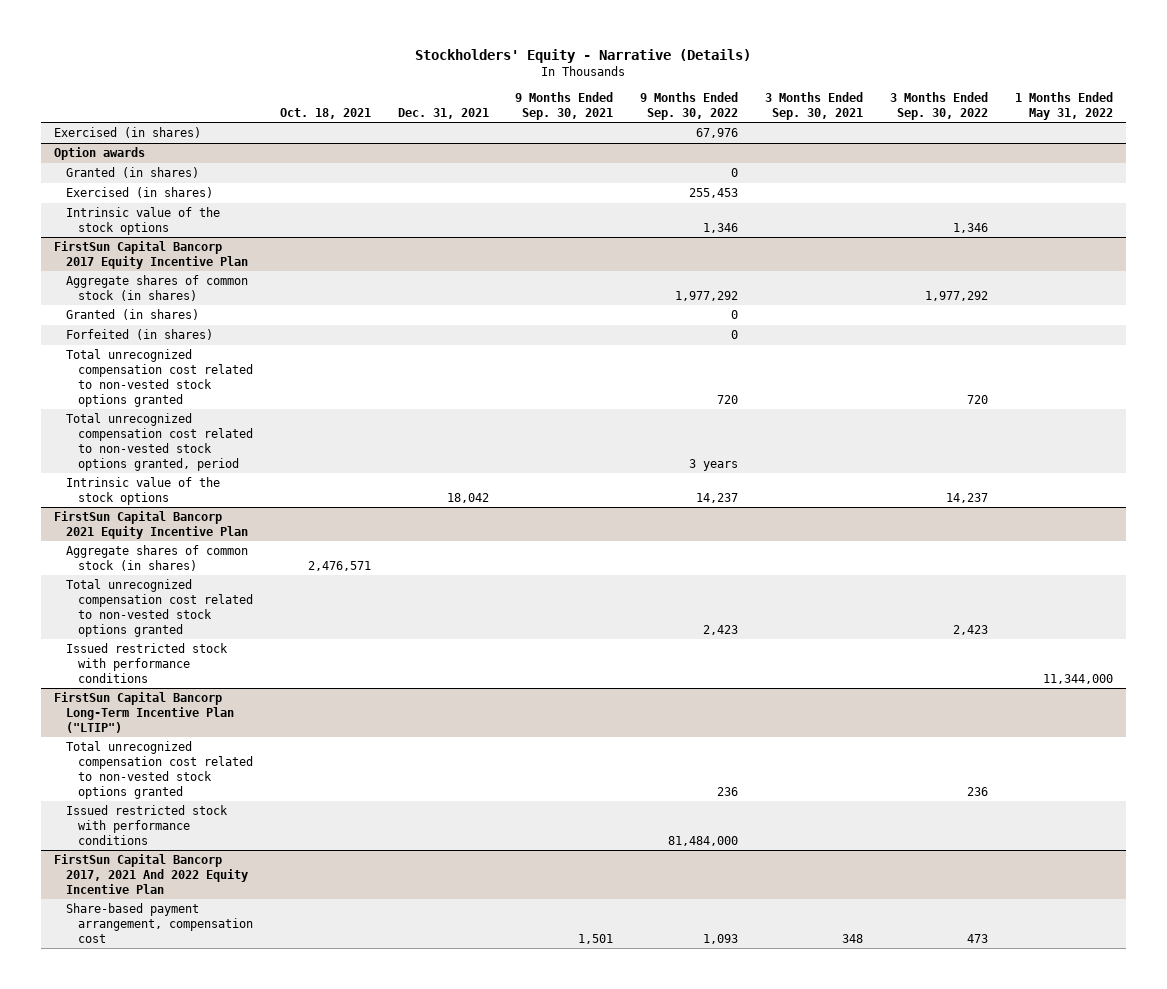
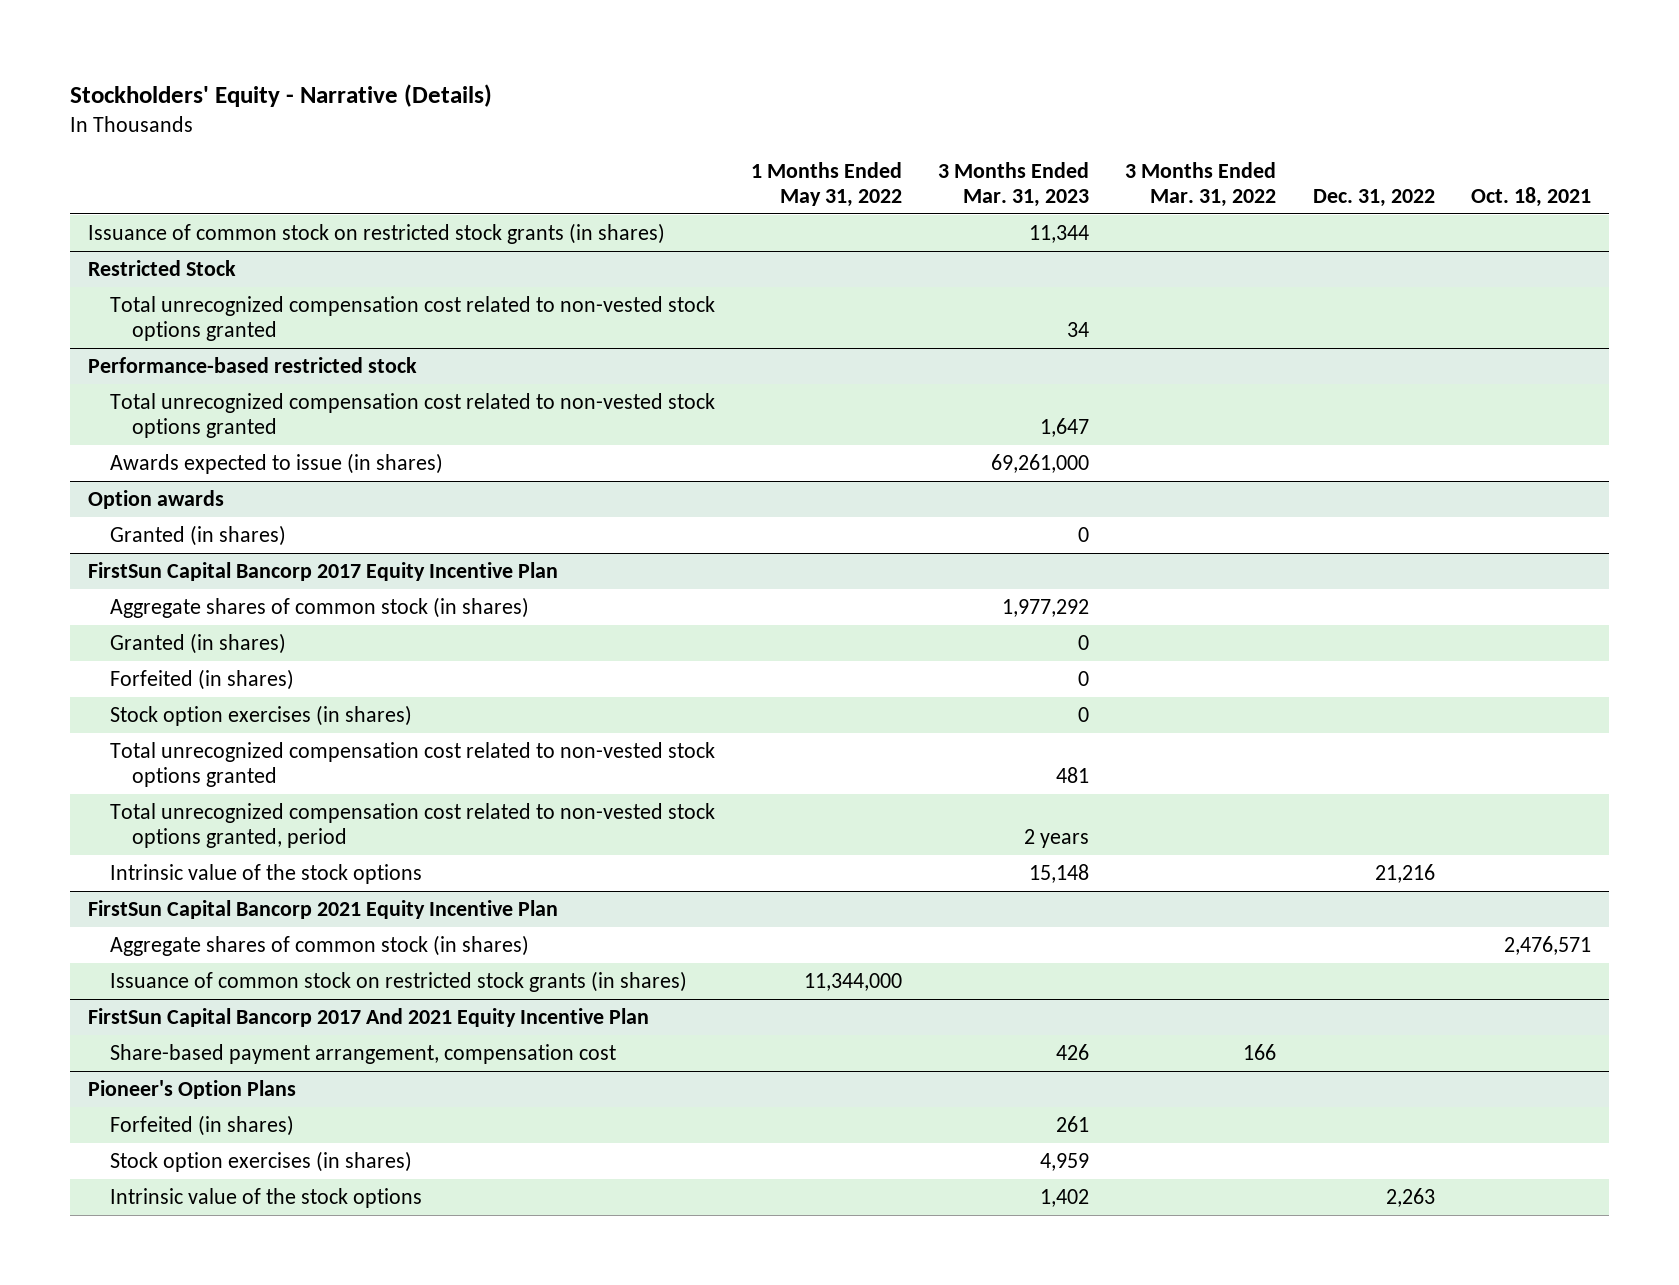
- | Oct. 18, 2021 | Dec. 31, 2021 | 9 Months Ended Sep. 30, 2021 | 9 Months Ended Sep. 30, 2022 | 3 Months Ended Sep. 30, 2021 | 3 Months Ended Sep. 30, 2022 | 1 Months Ended May 31, 2022
+ | 1 Months Ended May 31, 2022 | 3 Months Ended Mar. 31, 2023 | 3 Months Ended Mar. 31, 2022 | Dec. 31, 2022 | Oct. 18, 2021
- Exercised (in shares) | | | | 67,976 | | |
+ Issuance of common stock on restricted stock grants (in shares) | | 11,344 | | |
+ Restricted Stock
+ Total unrecognized compensation cost related to non-vested stock options granted | | 34 | | |
+ Performance-based restricted stock
+ Total unrecognized compensation cost related to non-vested stock options granted | | 1,647 | | |
+ Awards expected to issue (in shares) | | 69,261,000 | | |
@ Option awards
- Exercised (in shares) | | | | 255,453 | | |
- Intrinsic value of the stock options | | | | 1,346 | | 1,346 |
@ FirstSun Capital Bancorp 2017 Equity Incentive Plan
+ Stock option exercises (in shares) | | 0 | | |
@ FirstSun Capital Bancorp 2021 Equity Incentive Plan
- Total unrecognized compensation cost related to non-vested stock options granted | | | | 2,423 | | 2,423 |
- Issued restricted stock with performance conditions | | | | | | | 11,344,000
- FirstSun Capital Bancorp Long-Term Incentive Plan ("LTIP")
- Total unrecognized compensation cost related to non-vested stock options granted | | | | 236 | | 236 |
- Issued restricted stock with performance conditions | | | | 81,484,000 | | |
- FirstSun Capital Bancorp 2017, 2021 And 2022 Equity Incentive Plan
- Share-based payment arrangement, compensation cost | | | 1,501 | 1,093 | 348 | 473 |
@ FirstSun Capital Bancorp 2021 Equity Incentive Plan
+ Issuance of common stock on restricted stock grants (in shares) | 11,344,000 | | | |
+ FirstSun Capital Bancorp 2017 And 2021 Equity Incentive Plan
+ Share-based payment arrangement, compensation cost | | 426 | 166 | |
+ Pioneer's Option Plans
+ Forfeited (in shares) | | 261 | | |
+ Stock option exercises (in shares) | | 4,959 | | |
+ Intrinsic value of the stock options | | 1,402 | | 2,263 |

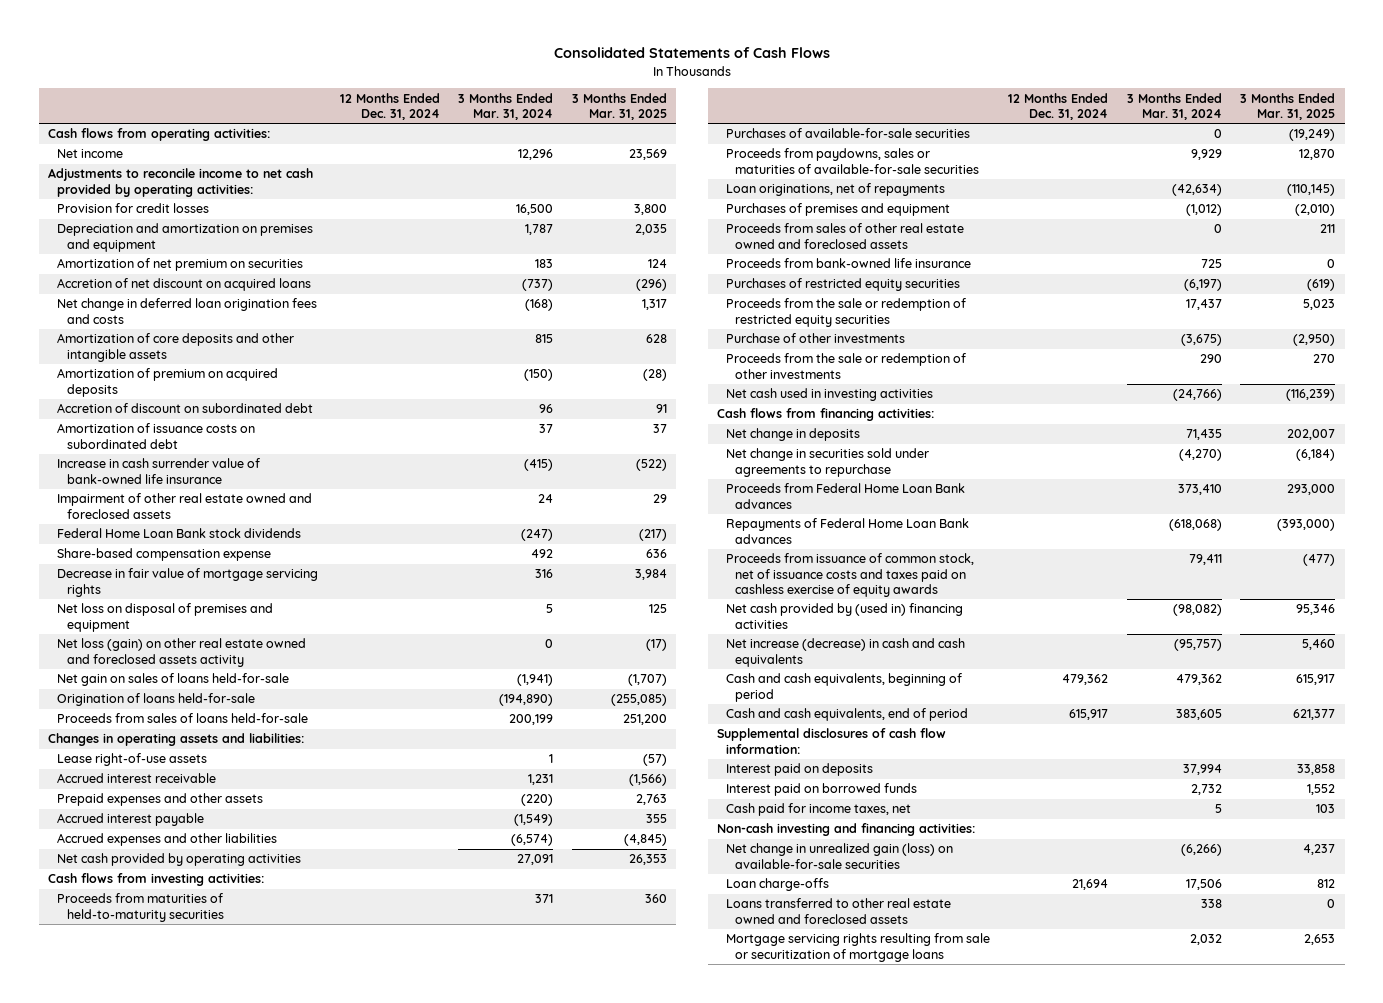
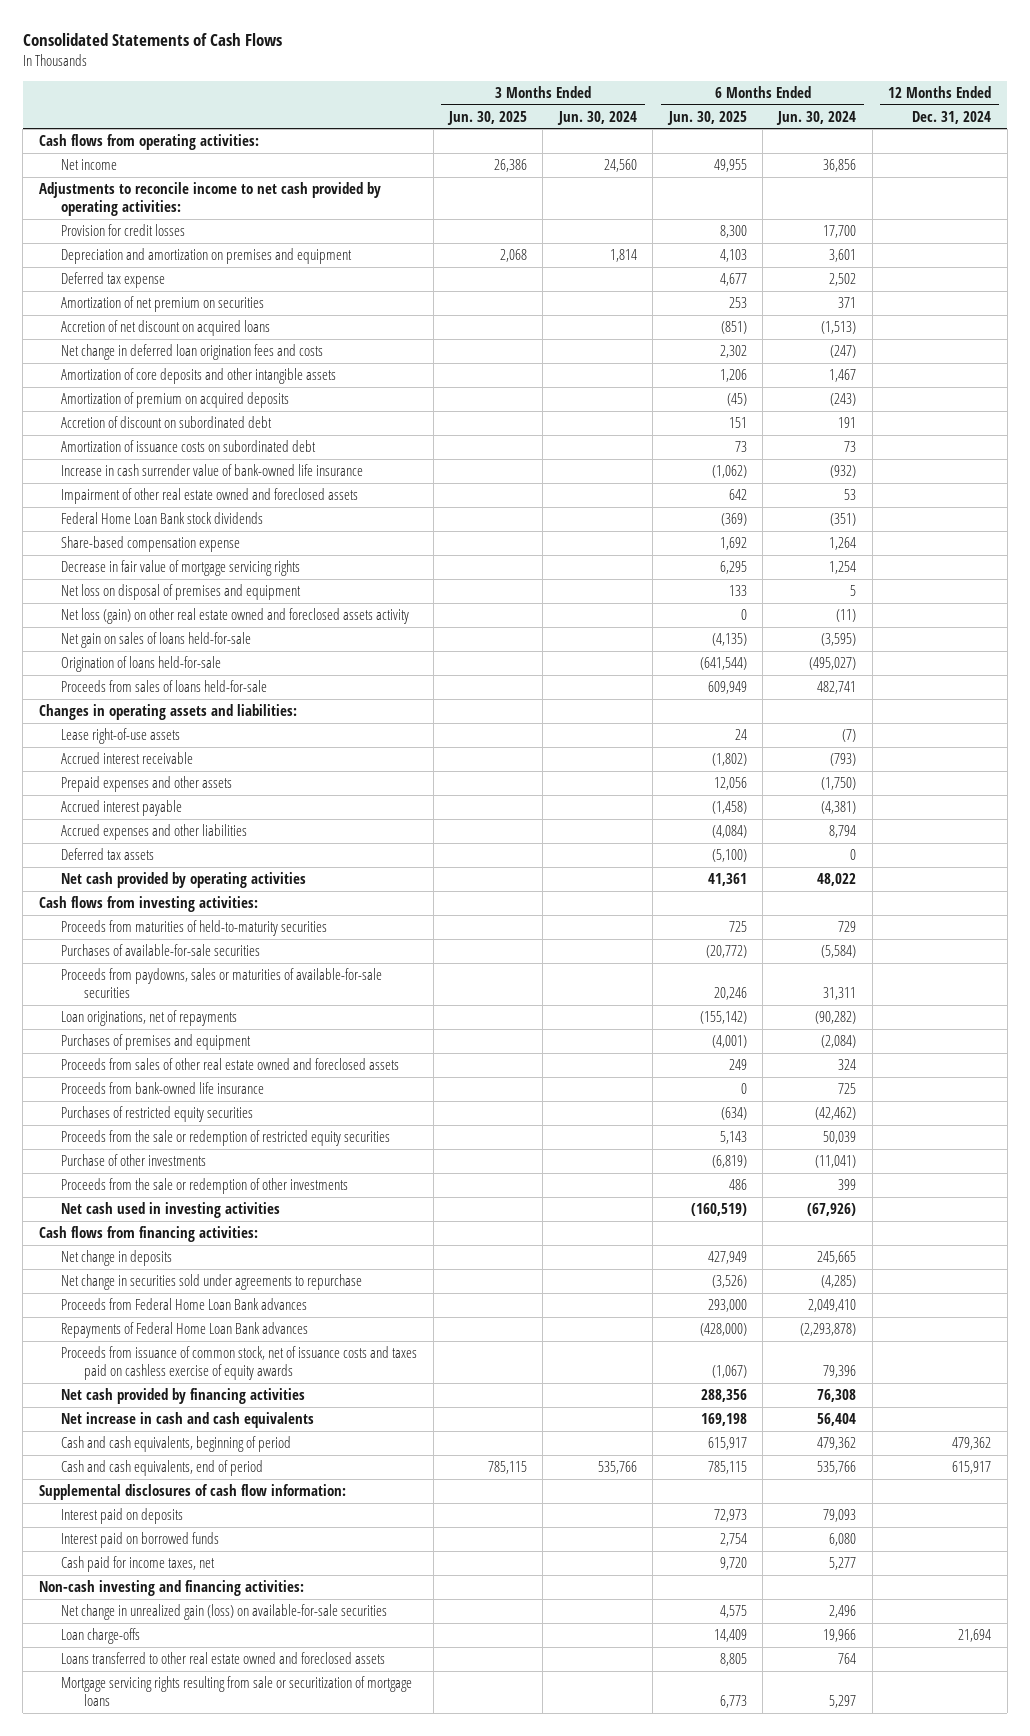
- | 12 Months Ended Dec. 31, 2024 | 3 Months Ended Mar. 31, 2024 | 3 Months Ended Mar. 31, 2025
+ | 3 Months Ended Jun. 30, 2025 | 3 Months Ended Jun. 30, 2024 | 6 Months Ended Jun. 30, 2025 | 6 Months Ended Jun. 30, 2024 | 12 Months Ended Dec. 31, 2024
+ Deferred tax expense | | | 4,677 | 2,502 |
+ Deferred tax assets | | | (5,100) | 0 |
- Net cash provided by (used in) financing activities | | (98,082) | 95,346
- Net increase (decrease) in cash and cash equivalents | | (95,757) | 5,460
+ Net cash provided by financing activities | | | 288,356 | 76,308 |
+ Net increase in cash and cash equivalents | | | 169,198 | 56,404 |

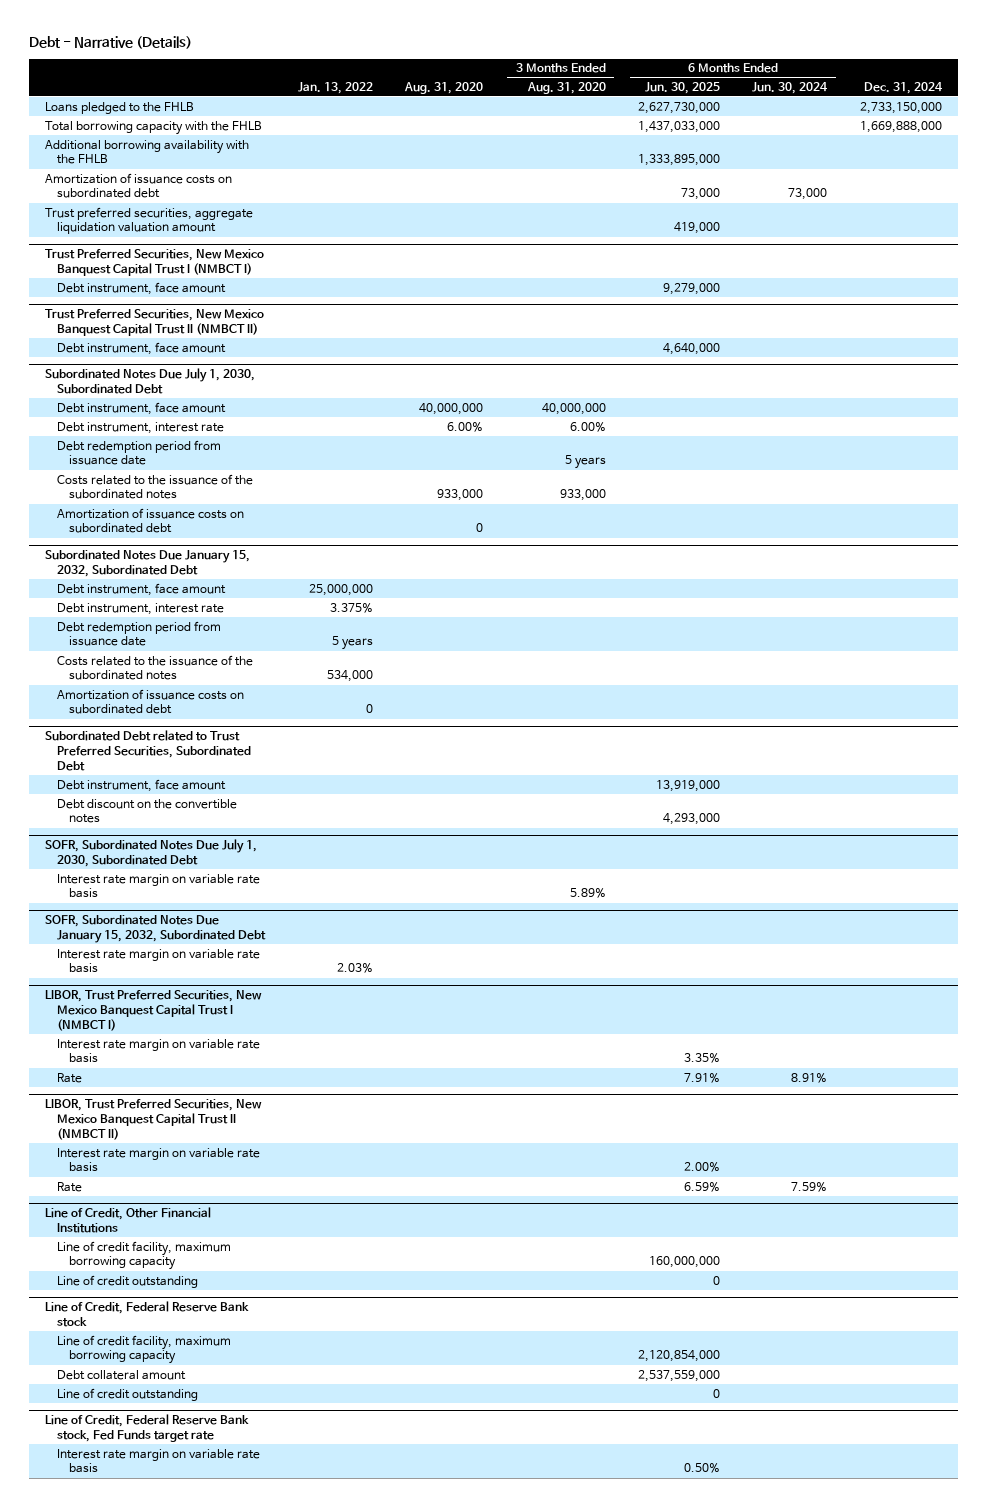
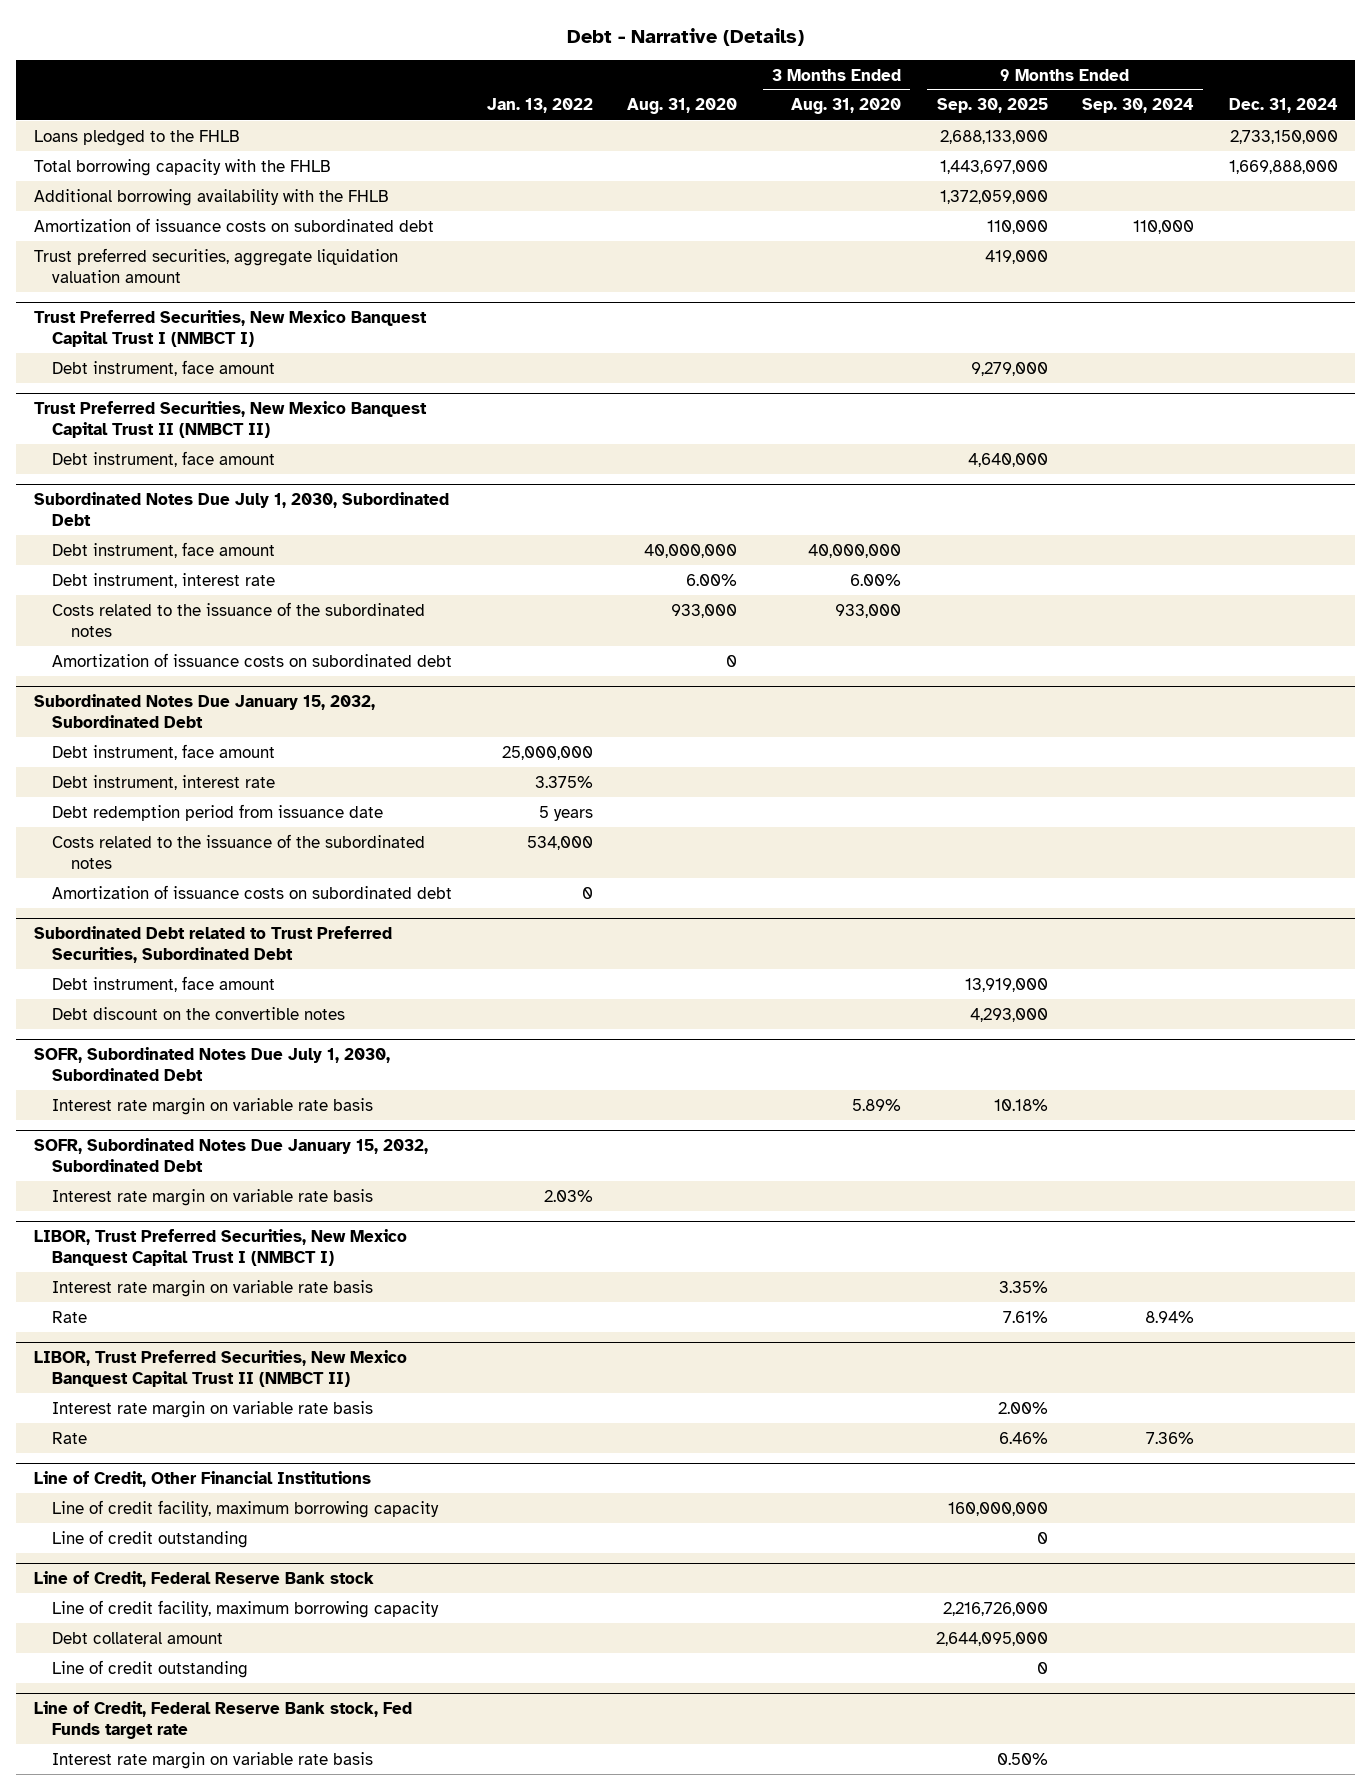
- | Jan. 13, 2022 | Aug. 31, 2020 | 3 Months Ended Aug. 31, 2020 | 6 Months Ended Jun. 30, 2025 | 6 Months Ended Jun. 30, 2024 | Dec. 31, 2024
+ | Jan. 13, 2022 | Aug. 31, 2020 | 3 Months Ended Aug. 31, 2020 | 9 Months Ended Sep. 30, 2025 | 9 Months Ended Sep. 30, 2024 | Dec. 31, 2024
@ Subordinated Notes Due July 1, 2030, Subordinated Debt
- Debt redemption period from issuance date | | | 5 years | | |

